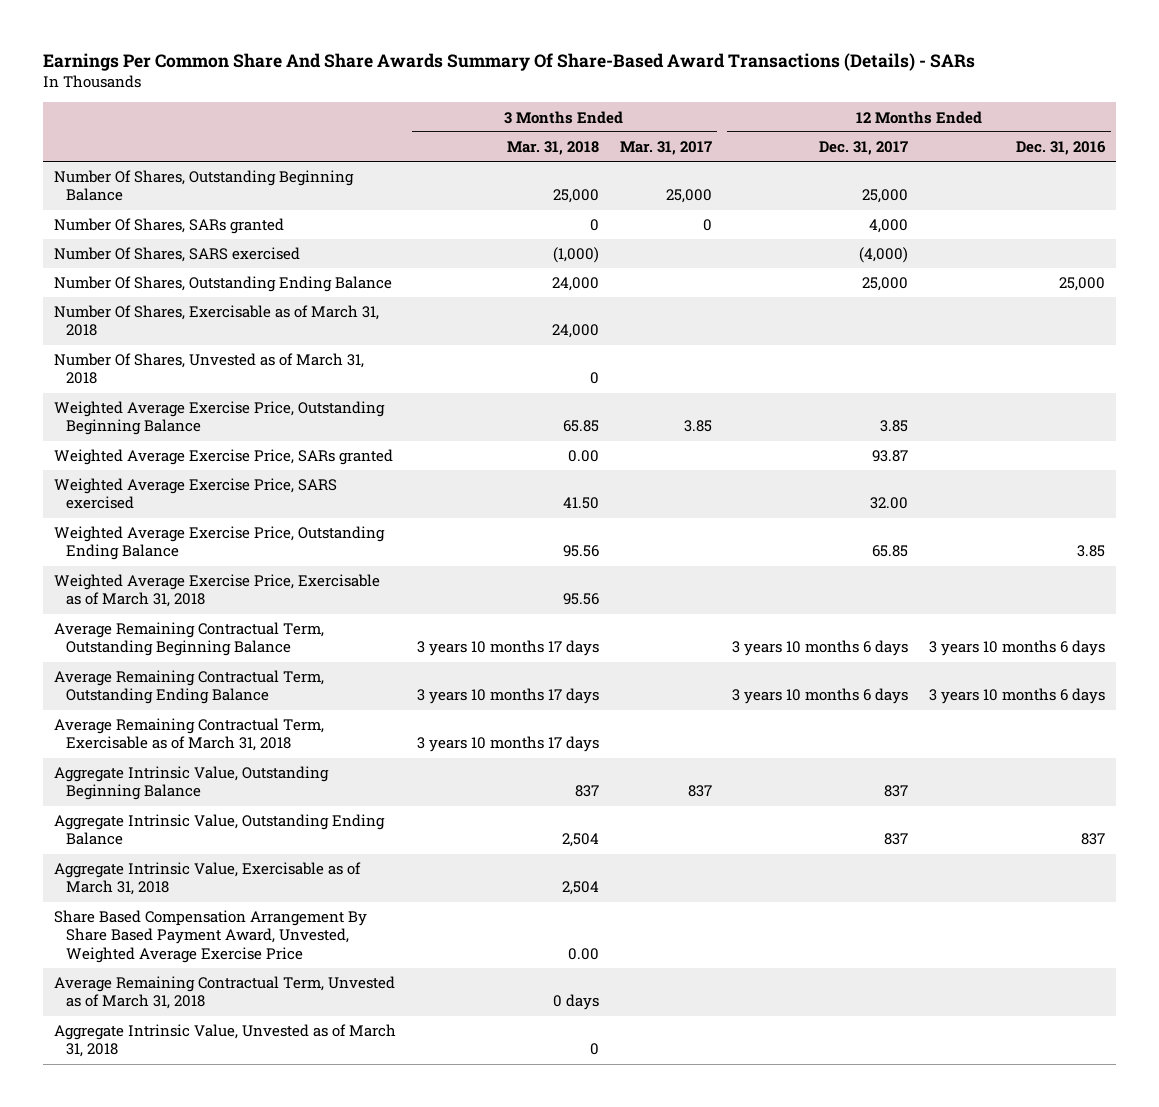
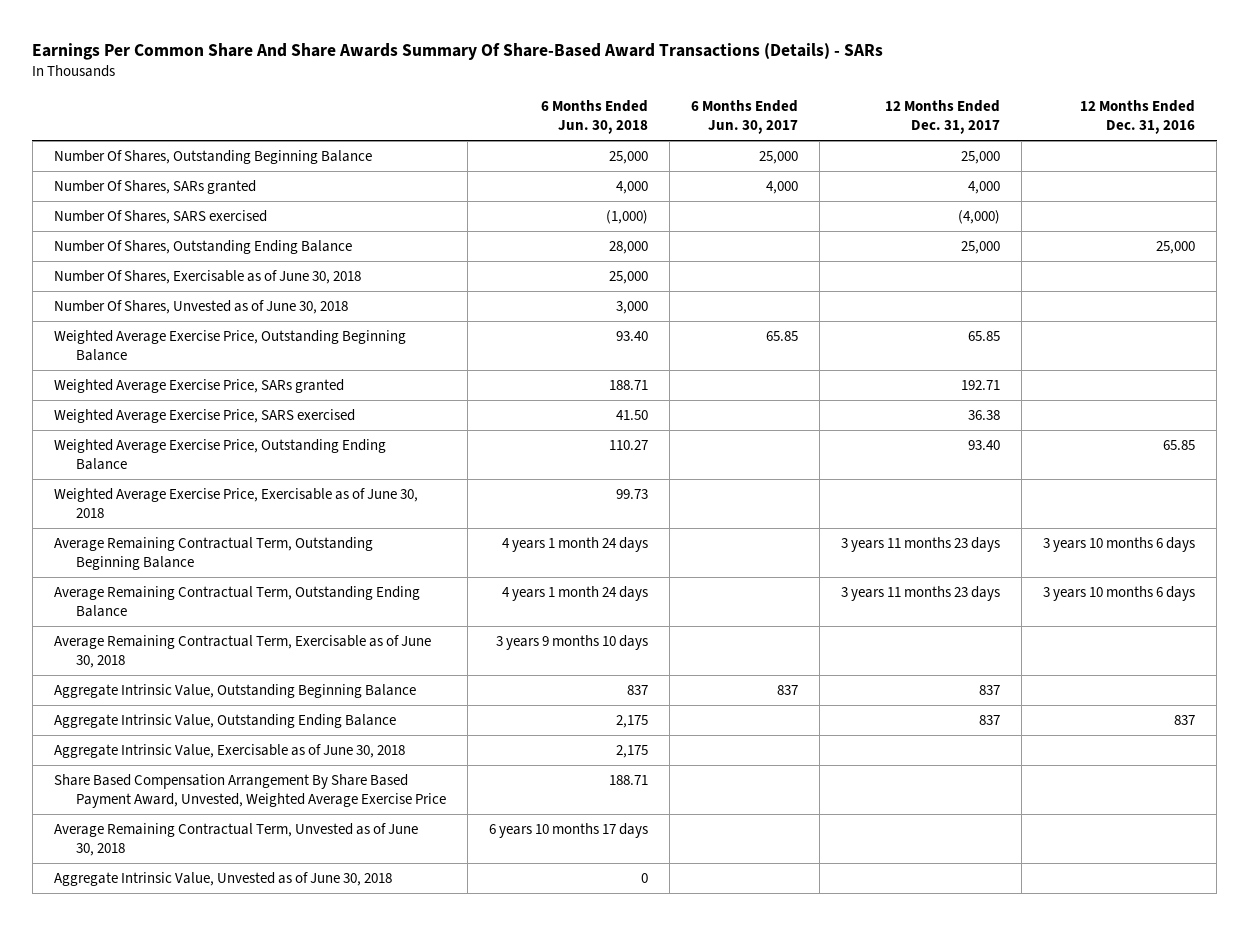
- | 3 Months Ended Mar. 31, 2018 | 3 Months Ended Mar. 31, 2017 | 12 Months Ended Dec. 31, 2017 | 12 Months Ended Dec. 31, 2016
+ | 6 Months Ended Jun. 30, 2018 | 6 Months Ended Jun. 30, 2017 | 12 Months Ended Dec. 31, 2017 | 12 Months Ended Dec. 31, 2016
- Number Of Shares, Exercisable as of March 31, 2018 | 24,000 | | |
- Number Of Shares, Unvested as of March 31, 2018 | 0 | | |
- Weighted Average Exercise Price, Outstanding Beginning Balance | 65.85 | 3.85 | 3.85 |
- Weighted Average Exercise Price, SARs granted | 0.00 | | 93.87 |
- Weighted Average Exercise Price, SARS exercised | 41.50 | | 32.00 |
- Weighted Average Exercise Price, Outstanding Ending Balance | 95.56 | | 65.85 | 3.85
- Weighted Average Exercise Price, Exercisable as of March 31, 2018 | 95.56 | | |
- Average Remaining Contractual Term, Outstanding Beginning Balance | 3 years 10 months 17 days | | 3 years 10 months 6 days | 3 years 10 months 6 days
- Average Remaining Contractual Term, Outstanding Ending Balance | 3 years 10 months 17 days | | 3 years 10 months 6 days | 3 years 10 months 6 days
- Average Remaining Contractual Term, Exercisable as of March 31, 2018 | 3 years 10 months 17 days | | |
+ Number Of Shares, Exercisable as of June 30, 2018 | 25,000 | | |
+ Number Of Shares, Unvested as of June 30, 2018 | 3,000 | | |
+ Weighted Average Exercise Price, Outstanding Beginning Balance | 93.40 | 65.85 | 65.85 |
+ Weighted Average Exercise Price, SARs granted | 188.71 | | 192.71 |
+ Weighted Average Exercise Price, SARS exercised | 41.50 | | 36.38 |
+ Weighted Average Exercise Price, Outstanding Ending Balance | 110.27 | | 93.40 | 65.85
+ Weighted Average Exercise Price, Exercisable as of June 30, 2018 | 99.73 | | |
+ Average Remaining Contractual Term, Outstanding Beginning Balance | 4 years 1 month 24 days | | 3 years 11 months 23 days | 3 years 10 months 6 days
+ Average Remaining Contractual Term, Outstanding Ending Balance | 4 years 1 month 24 days | | 3 years 11 months 23 days | 3 years 10 months 6 days
+ Average Remaining Contractual Term, Exercisable as of June 30, 2018 | 3 years 9 months 10 days | | |
- Aggregate Intrinsic Value, Exercisable as of March 31, 2018 | 2,504 | | |
+ Aggregate Intrinsic Value, Exercisable as of June 30, 2018 | 2,175 | | |
- Average Remaining Contractual Term, Unvested as of March 31, 2018 | 0 days | | |
- Aggregate Intrinsic Value, Unvested as of March 31, 2018 | 0 | | |
+ Average Remaining Contractual Term, Unvested as of June 30, 2018 | 6 years 10 months 17 days | | |
+ Aggregate Intrinsic Value, Unvested as of June 30, 2018 | 0 | | |

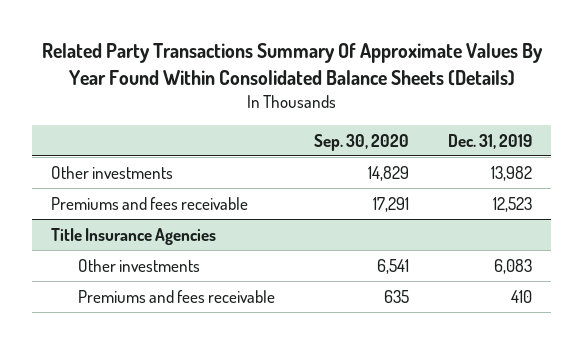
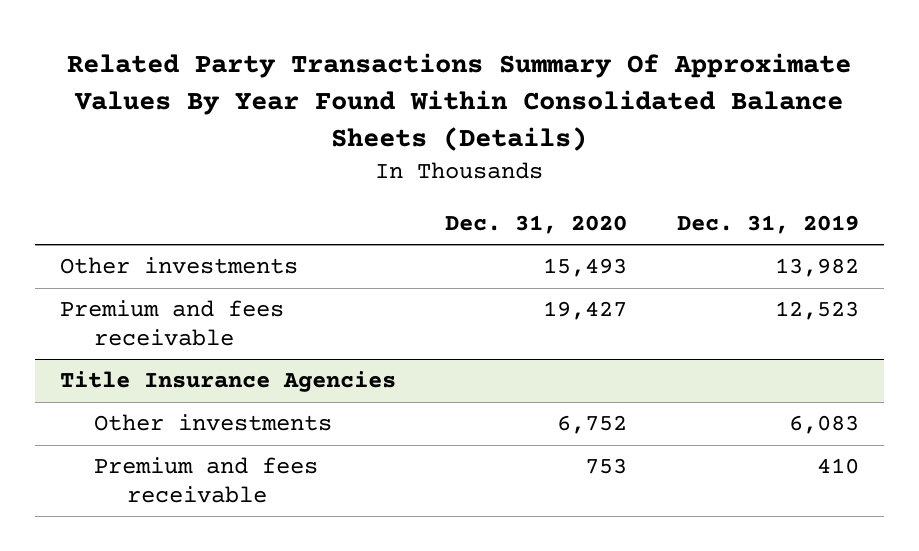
- | Sep. 30, 2020 | Dec. 31, 2019
+ | Dec. 31, 2020 | Dec. 31, 2019
- Premiums and fees receivable | 17,291 | 12,523
+ Premium and fees receivable | 19,427 | 12,523
@ Title Insurance Agencies
- Premiums and fees receivable | 635 | 410
+ Premium and fees receivable | 753 | 410

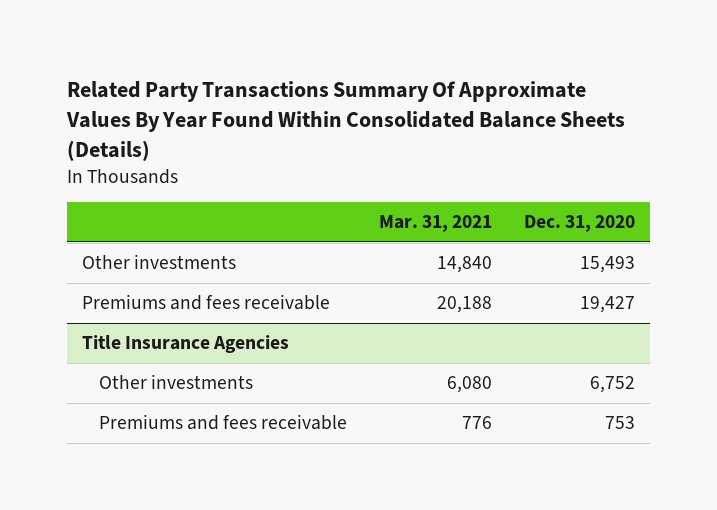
- | Dec. 31, 2020 | Dec. 31, 2019
+ | Mar. 31, 2021 | Dec. 31, 2020
- Premium and fees receivable | 19,427 | 12,523
+ Premiums and fees receivable | 20,188 | 19,427
@ Title Insurance Agencies
- Premium and fees receivable | 753 | 410
+ Premiums and fees receivable | 776 | 753

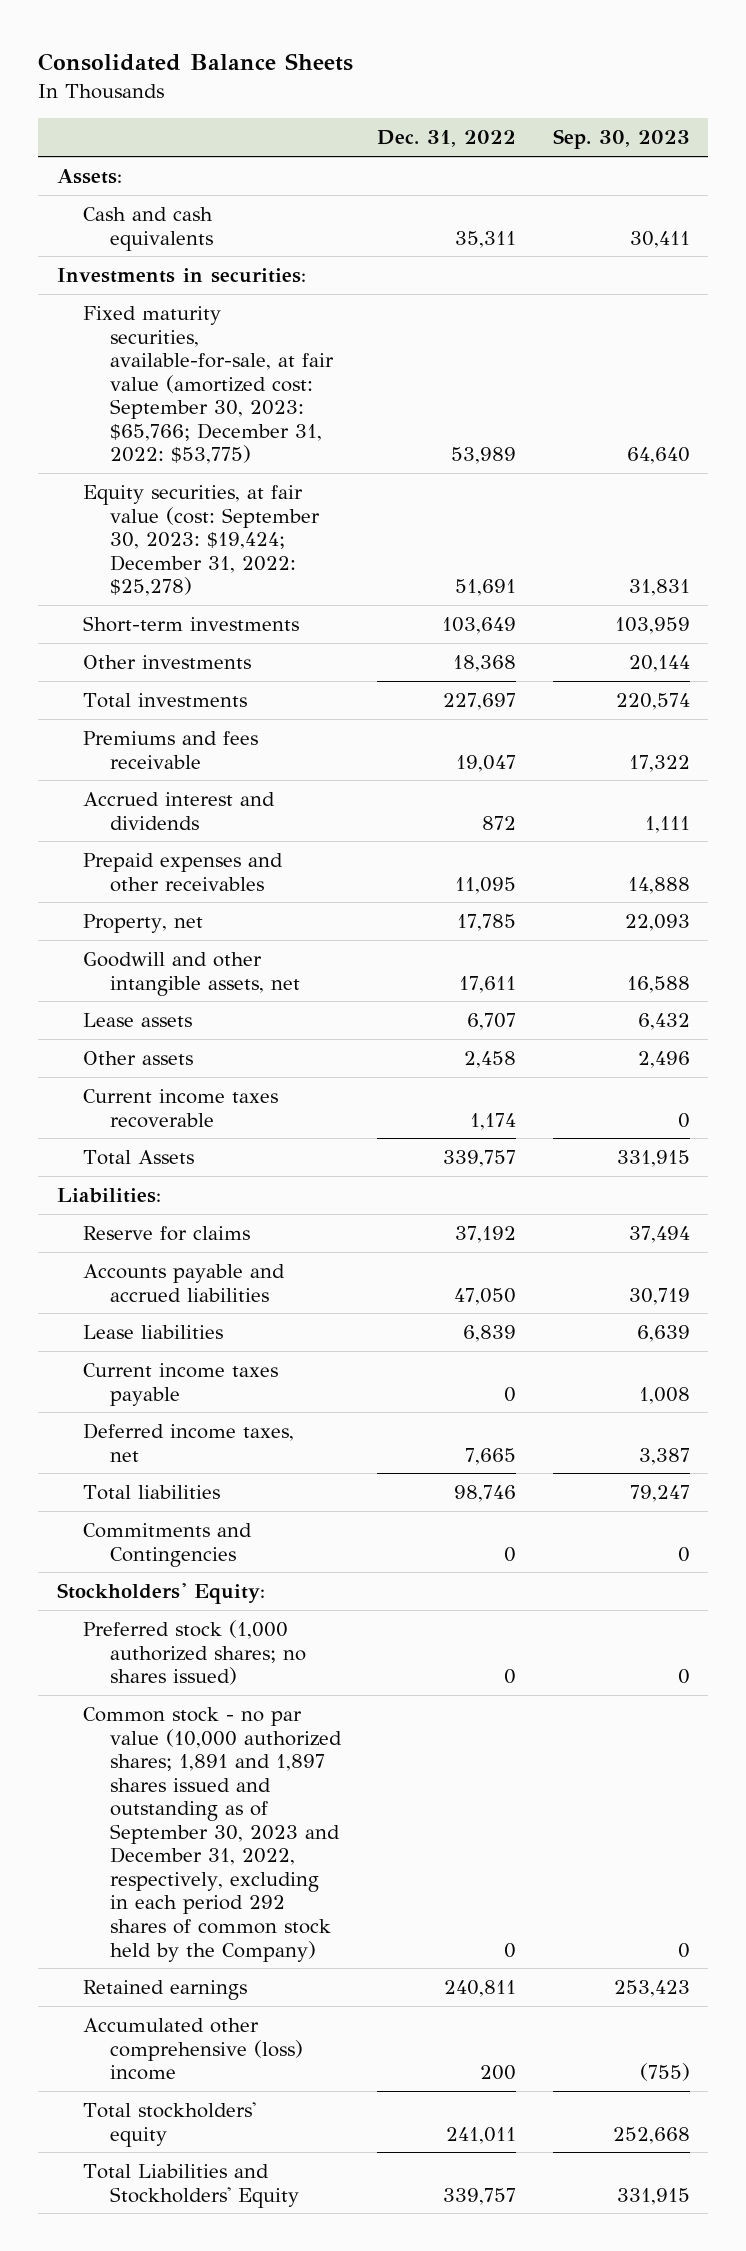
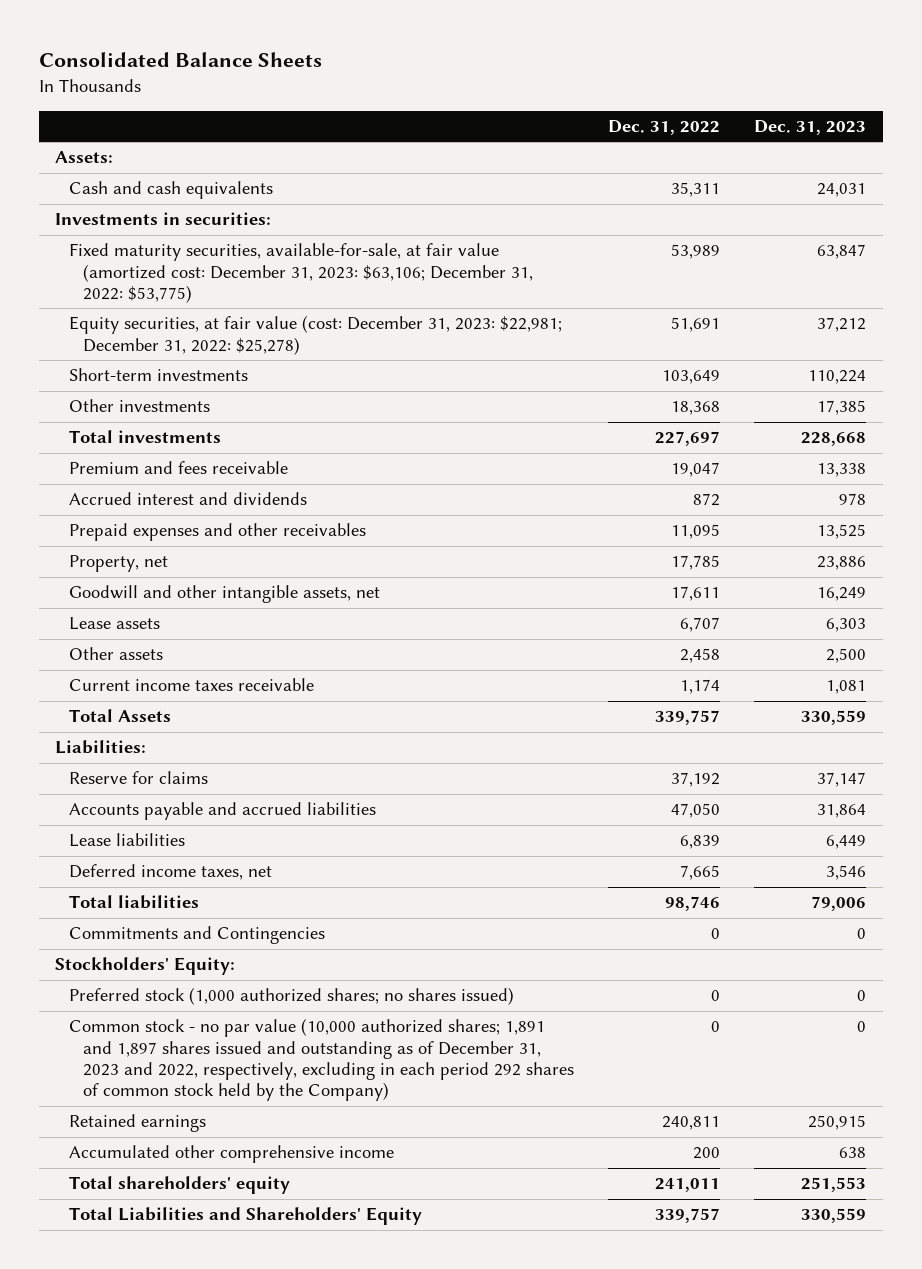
- | Dec. 31, 2022 | Sep. 30, 2023
+ | Dec. 31, 2022 | Dec. 31, 2023
- Fixed maturity securities, available-for-sale, at fair value (amortized cost: September 30, 2023: $65,766; December 31, 2022: $53,775) | 53,989 | 64,640
- Equity securities, at fair value (cost: September 30, 2023: $19,424; December 31, 2022: $25,278) | 51,691 | 31,831
+ Fixed maturity securities, available-for-sale, at fair value (amortized cost: December 31, 2023: $63,106; December 31, 2022: $53,775) | 53,989 | 63,847
+ Equity securities, at fair value (cost: December 31, 2023: $22,981; December 31, 2022: $25,278) | 51,691 | 37,212
- Premiums and fees receivable | 19,047 | 17,322
+ Premium and fees receivable | 19,047 | 13,338
- Current income taxes recoverable | 1,174 | 0
+ Current income taxes receivable | 1,174 | 1,081
- Current income taxes payable | 0 | 1,008
- Common stock - no par value (10,000 authorized shares; 1,891 and 1,897 shares issued and outstanding as of September 30, 2023 and December 31, 2022, respectively, excluding in each period 292 shares of common stock held by the Company) | 0 | 0
+ Common stock - no par value (10,000 authorized shares; 1,891 and 1,897 shares issued and outstanding as of December 31, 2023 and 2022, respectively, excluding in each period 292 shares of common stock held by the Company) | 0 | 0
- Accumulated other comprehensive (loss) income | 200 | (755)
- Total stockholders' equity | 241,011 | 252,668
- Total Liabilities and Stockholders' Equity | 339,757 | 331,915
+ Accumulated other comprehensive income | 200 | 638
+ Total shareholders' equity | 241,011 | 251,553
+ Total Liabilities and Shareholders' Equity | 339,757 | 330,559

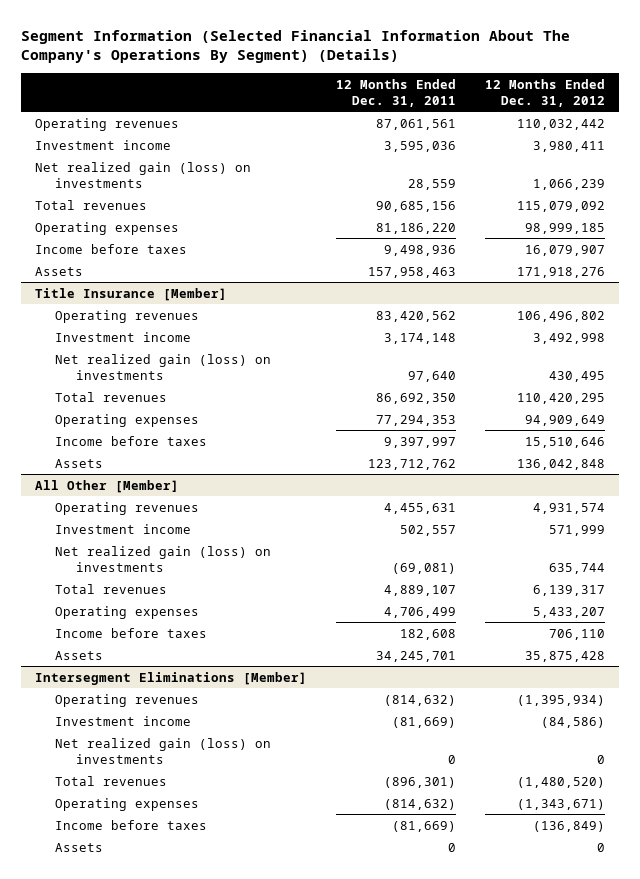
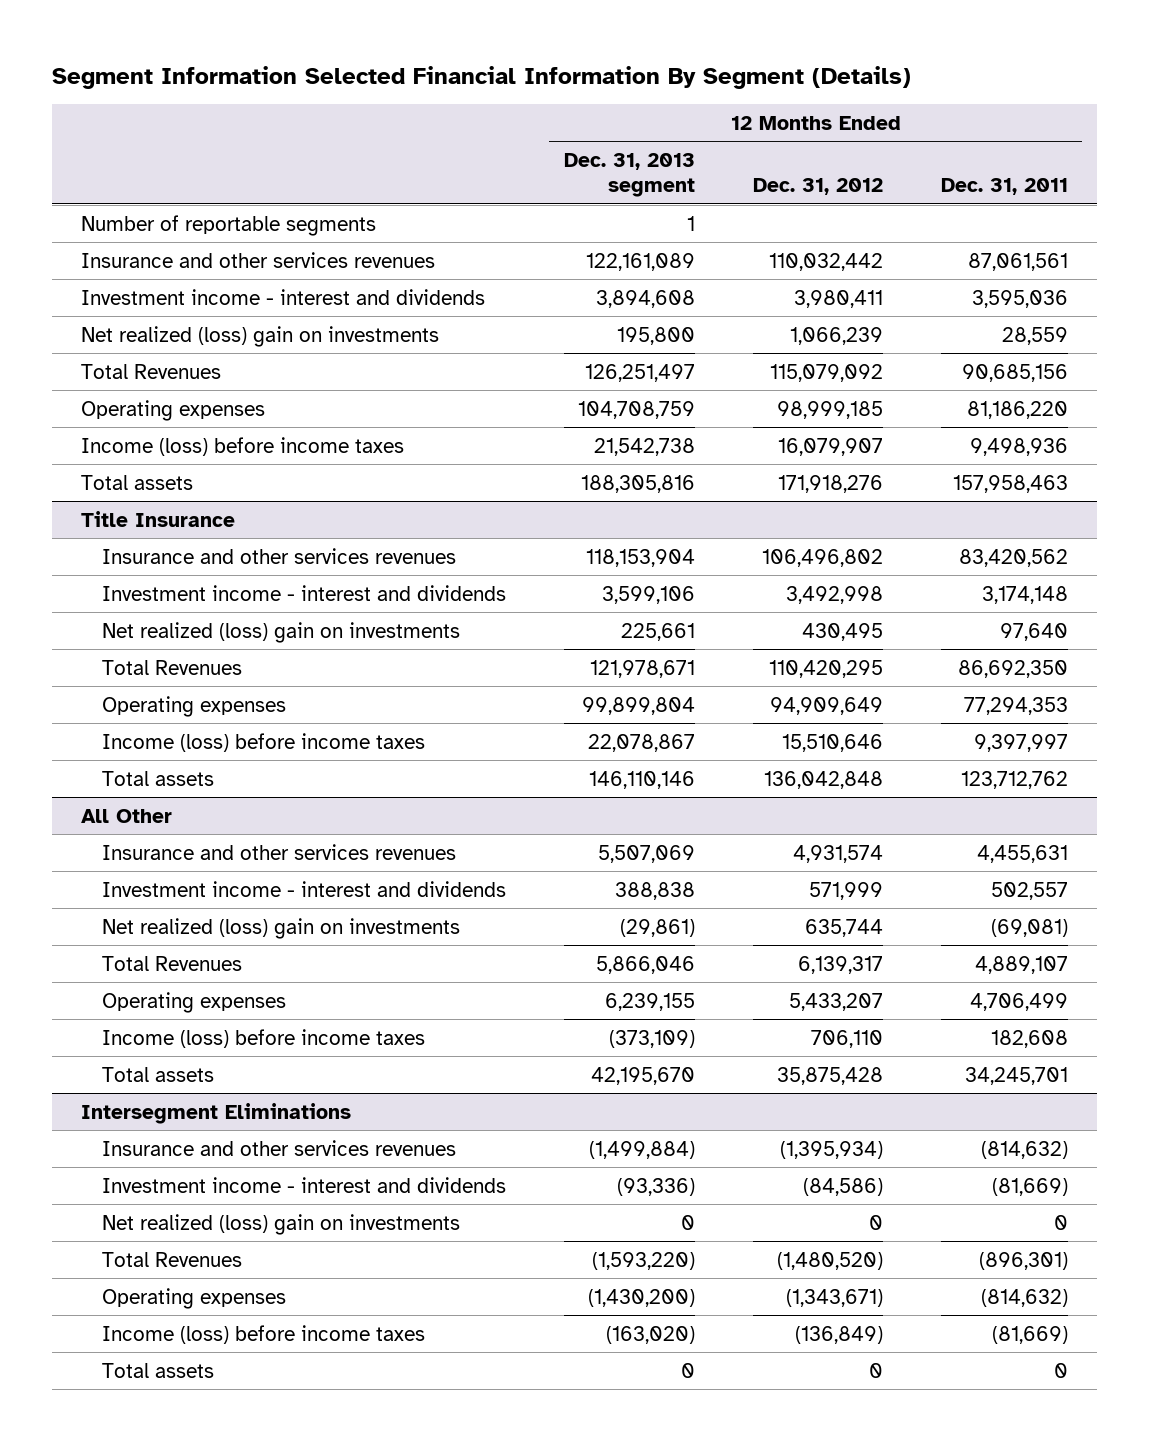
- Segment Information (Selected Financial Information About The Company's Operations By Segment) (Details)
+ Segment Information Selected Financial Information By Segment (Details)
- | 12 Months Ended Dec. 31, 2011 | 12 Months Ended Dec. 31, 2012
+ | 12 Months Ended Dec. 31, 2013 segment | 12 Months Ended Dec. 31, 2012 | 12 Months Ended Dec. 31, 2011
- Operating revenues | 87,061,561 | 110,032,442
- Investment income | 3,595,036 | 3,980,411
- Net realized gain (loss) on investments | 28,559 | 1,066,239
- Total revenues | 90,685,156 | 115,079,092
+ Number of reportable segments | 1 | |
+ Insurance and other services revenues | 122,161,089 | 110,032,442 | 87,061,561
+ Investment income - interest and dividends | 3,894,608 | 3,980,411 | 3,595,036
+ Net realized (loss) gain on investments | 195,800 | 1,066,239 | 28,559
+ Total Revenues | 126,251,497 | 115,079,092 | 90,685,156
- Income before taxes | 9,498,936 | 16,079,907
- Assets | 157,958,463 | 171,918,276
- Title Insurance [Member]
- Operating revenues | 83,420,562 | 106,496,802
- Investment income | 3,174,148 | 3,492,998
- Net realized gain (loss) on investments | 97,640 | 430,495
- Total revenues | 86,692,350 | 110,420,295
+ Income (loss) before income taxes | 21,542,738 | 16,079,907 | 9,498,936
+ Total assets | 188,305,816 | 171,918,276 | 157,958,463
+ Title Insurance
+ Insurance and other services revenues | 118,153,904 | 106,496,802 | 83,420,562
+ Investment income - interest and dividends | 3,599,106 | 3,492,998 | 3,174,148
+ Net realized (loss) gain on investments | 225,661 | 430,495 | 97,640
+ Total Revenues | 121,978,671 | 110,420,295 | 86,692,350
- Income before taxes | 9,397,997 | 15,510,646
- Assets | 123,712,762 | 136,042,848
- All Other [Member]
- Operating revenues | 4,455,631 | 4,931,574
- Investment income | 502,557 | 571,999
- Net realized gain (loss) on investments | (69,081) | 635,744
- Total revenues | 4,889,107 | 6,139,317
+ Income (loss) before income taxes | 22,078,867 | 15,510,646 | 9,397,997
+ Total assets | 146,110,146 | 136,042,848 | 123,712,762
+ All Other
+ Insurance and other services revenues | 5,507,069 | 4,931,574 | 4,455,631
+ Investment income - interest and dividends | 388,838 | 571,999 | 502,557
+ Net realized (loss) gain on investments | (29,861) | 635,744 | (69,081)
+ Total Revenues | 5,866,046 | 6,139,317 | 4,889,107
- Income before taxes | 182,608 | 706,110
- Assets | 34,245,701 | 35,875,428
- Intersegment Eliminations [Member]
- Operating revenues | (814,632) | (1,395,934)
- Investment income | (81,669) | (84,586)
- Net realized gain (loss) on investments | 0 | 0
- Total revenues | (896,301) | (1,480,520)
+ Income (loss) before income taxes | (373,109) | 706,110 | 182,608
+ Total assets | 42,195,670 | 35,875,428 | 34,245,701
+ Intersegment Eliminations
+ Insurance and other services revenues | (1,499,884) | (1,395,934) | (814,632)
+ Investment income - interest and dividends | (93,336) | (84,586) | (81,669)
+ Net realized (loss) gain on investments | 0 | 0 | 0
+ Total Revenues | (1,593,220) | (1,480,520) | (896,301)
- Income before taxes | (81,669) | (136,849)
- Assets | 0 | 0
+ Income (loss) before income taxes | (163,020) | (136,849) | (81,669)
+ Total assets | 0 | 0 | 0

